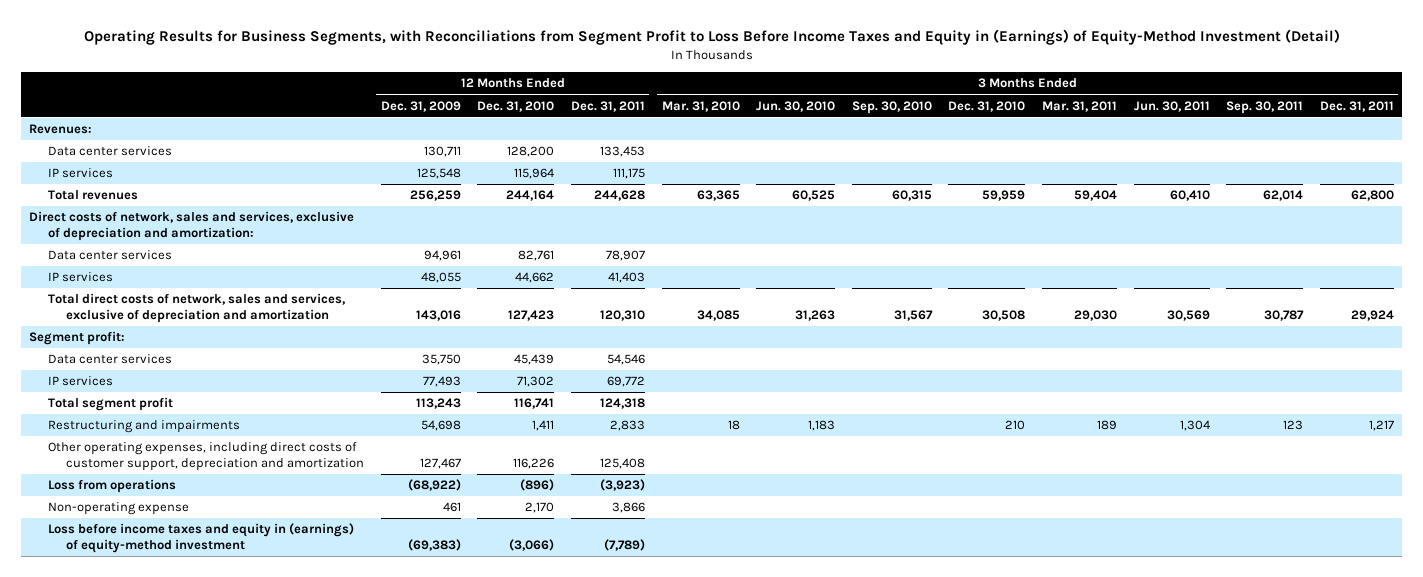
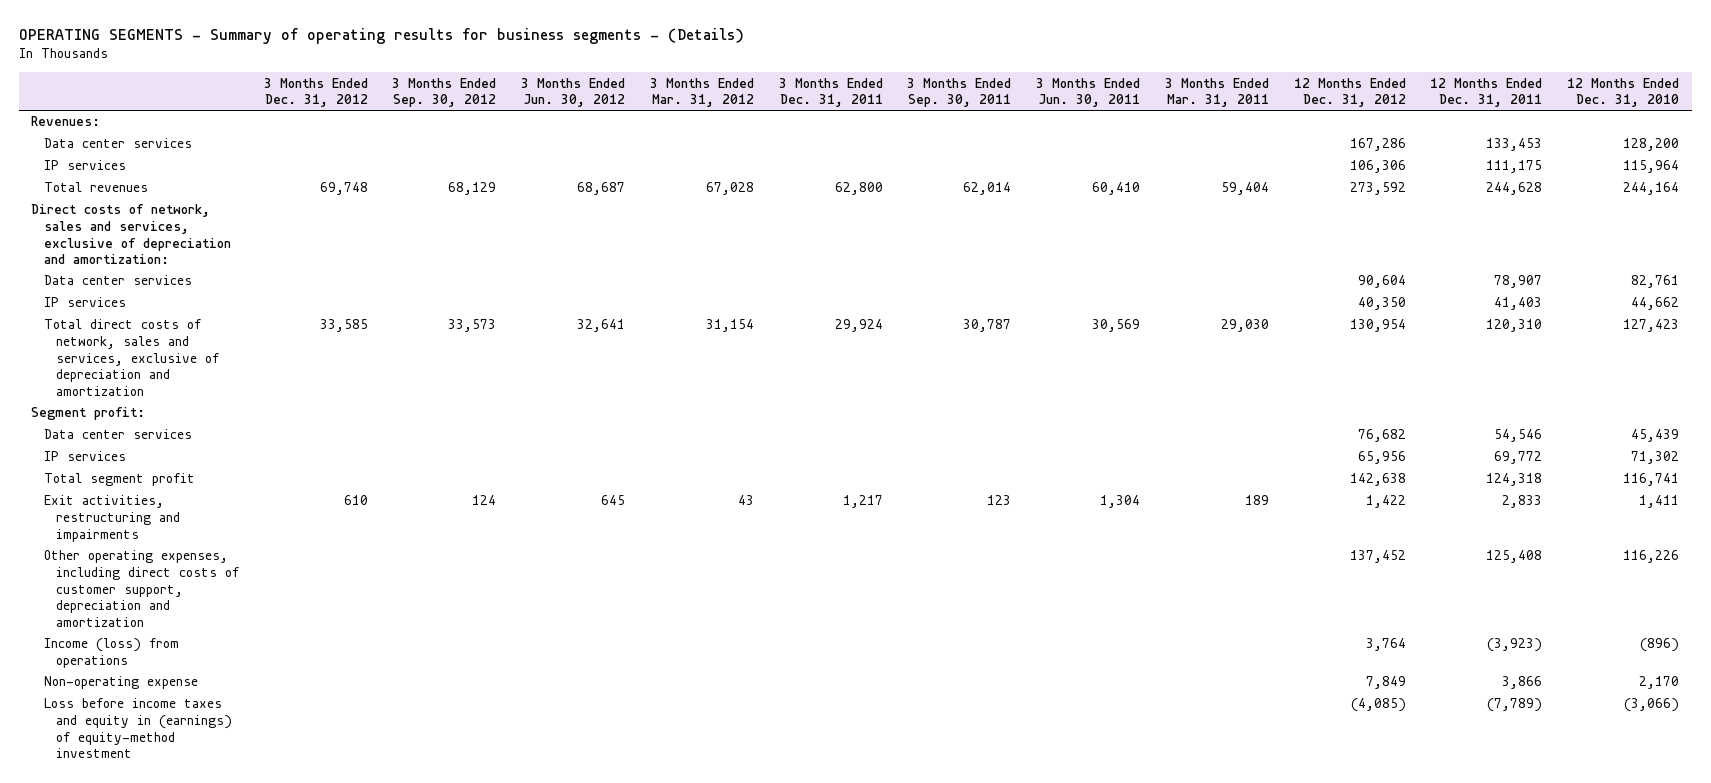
- Operating Results for Business Segments, with Reconciliations from Segment Profit to Loss Before Income Taxes and Equity in (Earnings) of Equity-Method Investment (Detail)
+ OPERATING SEGMENTS - Summary of operating results for business segments - (Details)
- | 12 Months Ended Dec. 31, 2009 | 12 Months Ended Dec. 31, 2010 | 12 Months Ended Dec. 31, 2011 | 3 Months Ended Mar. 31, 2010 | 3 Months Ended Jun. 30, 2010 | 3 Months Ended Sep. 30, 2010 | 3 Months Ended Dec. 31, 2010 | 3 Months Ended Mar. 31, 2011 | 3 Months Ended Jun. 30, 2011 | 3 Months Ended Sep. 30, 2011 | 3 Months Ended Dec. 31, 2011
+ | 3 Months Ended Dec. 31, 2012 | 3 Months Ended Sep. 30, 2012 | 3 Months Ended Jun. 30, 2012 | 3 Months Ended Mar. 31, 2012 | 3 Months Ended Dec. 31, 2011 | 3 Months Ended Sep. 30, 2011 | 3 Months Ended Jun. 30, 2011 | 3 Months Ended Mar. 31, 2011 | 12 Months Ended Dec. 31, 2012 | 12 Months Ended Dec. 31, 2011 | 12 Months Ended Dec. 31, 2010
- Restructuring and impairments | 54,698 | 1,411 | 2,833 | 18 | 1,183 | | 210 | 189 | 1,304 | 123 | 1,217
+ Exit activities, restructuring and impairments | 610 | 124 | 645 | 43 | 1,217 | 123 | 1,304 | 189 | 1,422 | 2,833 | 1,411
- Loss from operations | (68,922) | (896) | (3,923) | | | | | | | |
+ Income (loss) from operations | | | | | | | | | 3,764 | (3,923) | (896)

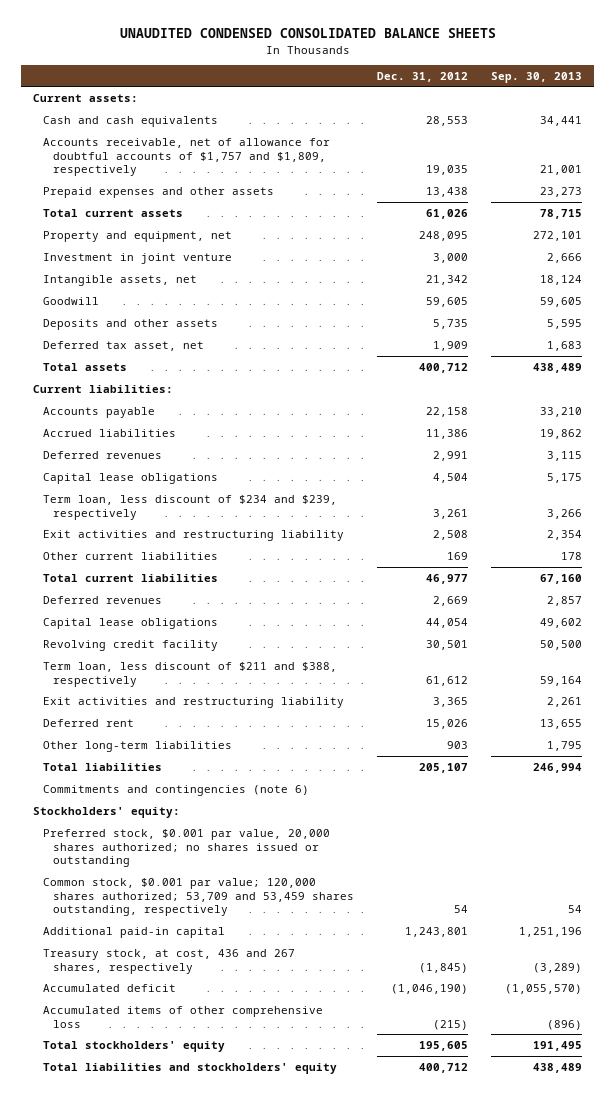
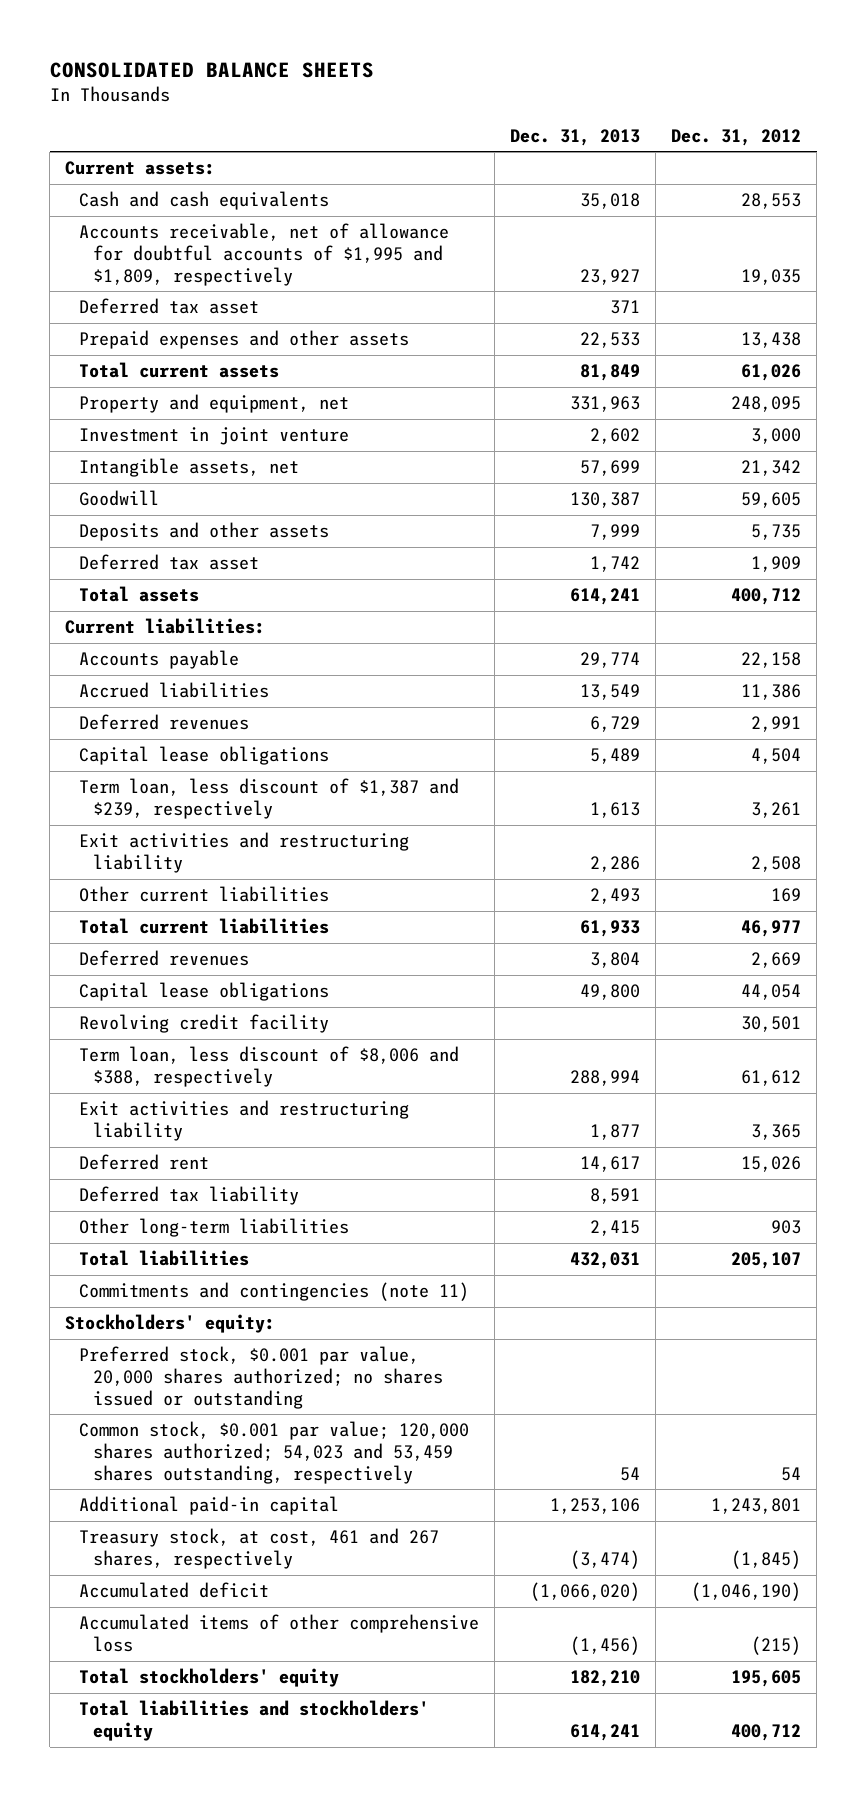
- UNAUDITED CONDENSED CONSOLIDATED BALANCE SHEETS
+ CONSOLIDATED BALANCE SHEETS
- | Dec. 31, 2012 | Sep. 30, 2013
+ | Dec. 31, 2013 | Dec. 31, 2012
- Accounts receivable, net of allowance for doubtful accounts of $1,757 and $1,809, respectively | 19,035 | 21,001
+ Accounts receivable, net of allowance for doubtful accounts of $1,995 and $1,809, respectively | 23,927 | 19,035
+ Deferred tax asset | 371 |
- Deferred tax asset, net | 1,909 | 1,683
+ Deferred tax asset | 1,742 | 1,909
- Term loan, less discount of $234 and $239, respectively | 3,261 | 3,266
+ Term loan, less discount of $1,387 and $239, respectively | 1,613 | 3,261
- Term loan, less discount of $211 and $388, respectively | 61,612 | 59,164
+ Term loan, less discount of $8,006 and $388, respectively | 288,994 | 61,612
+ Deferred tax liability | 8,591 |
- Commitments and contingencies (note 6)
+ Commitments and contingencies (note 11)
- Common stock, $0.001 par value; 120,000 shares authorized; 53,709 and 53,459 shares outstanding, respectively | 54 | 54
+ Common stock, $0.001 par value; 120,000 shares authorized; 54,023 and 53,459 shares outstanding, respectively | 54 | 54
- Treasury stock, at cost, 436 and 267 shares, respectively | (1,845) | (3,289)
+ Treasury stock, at cost, 461 and 267 shares, respectively | (3,474) | (1,845)

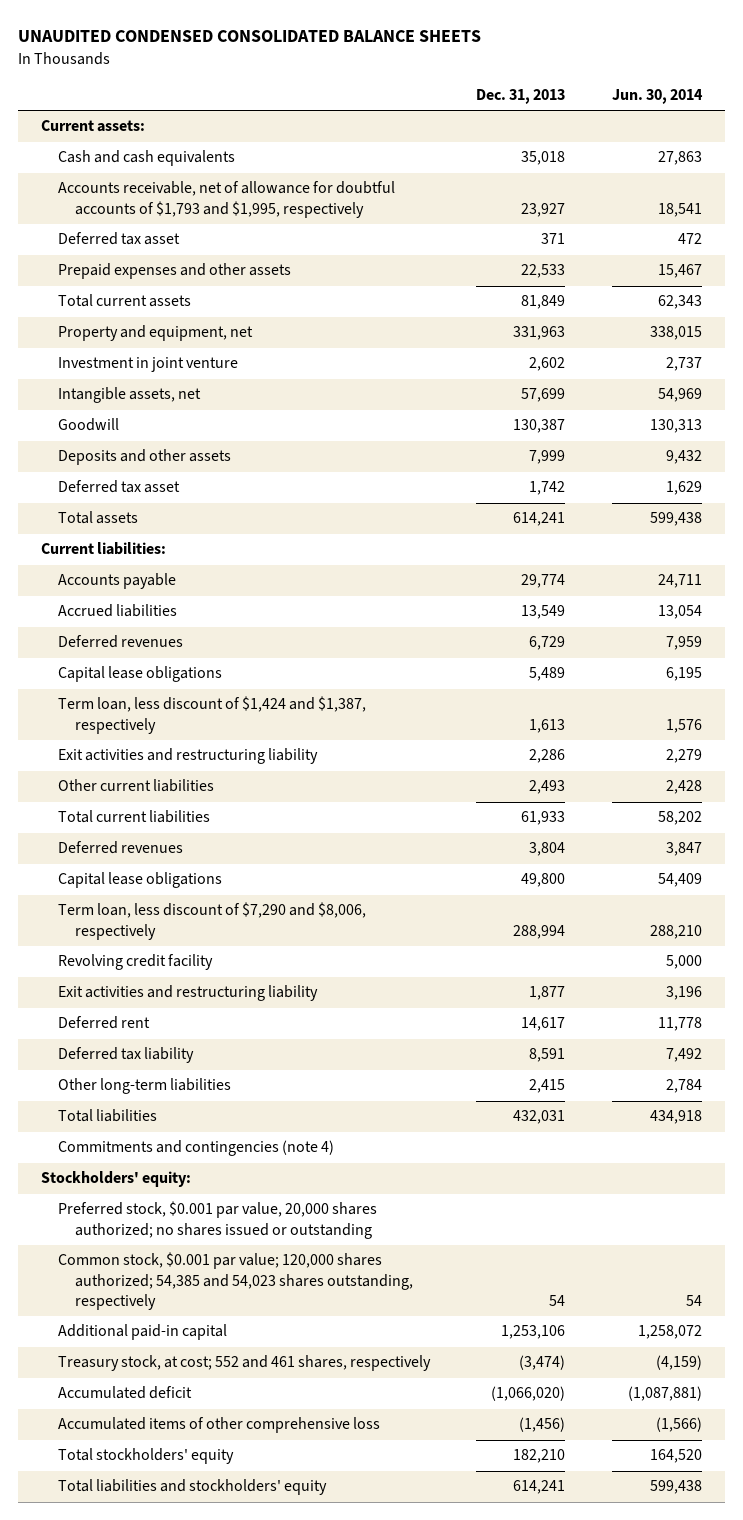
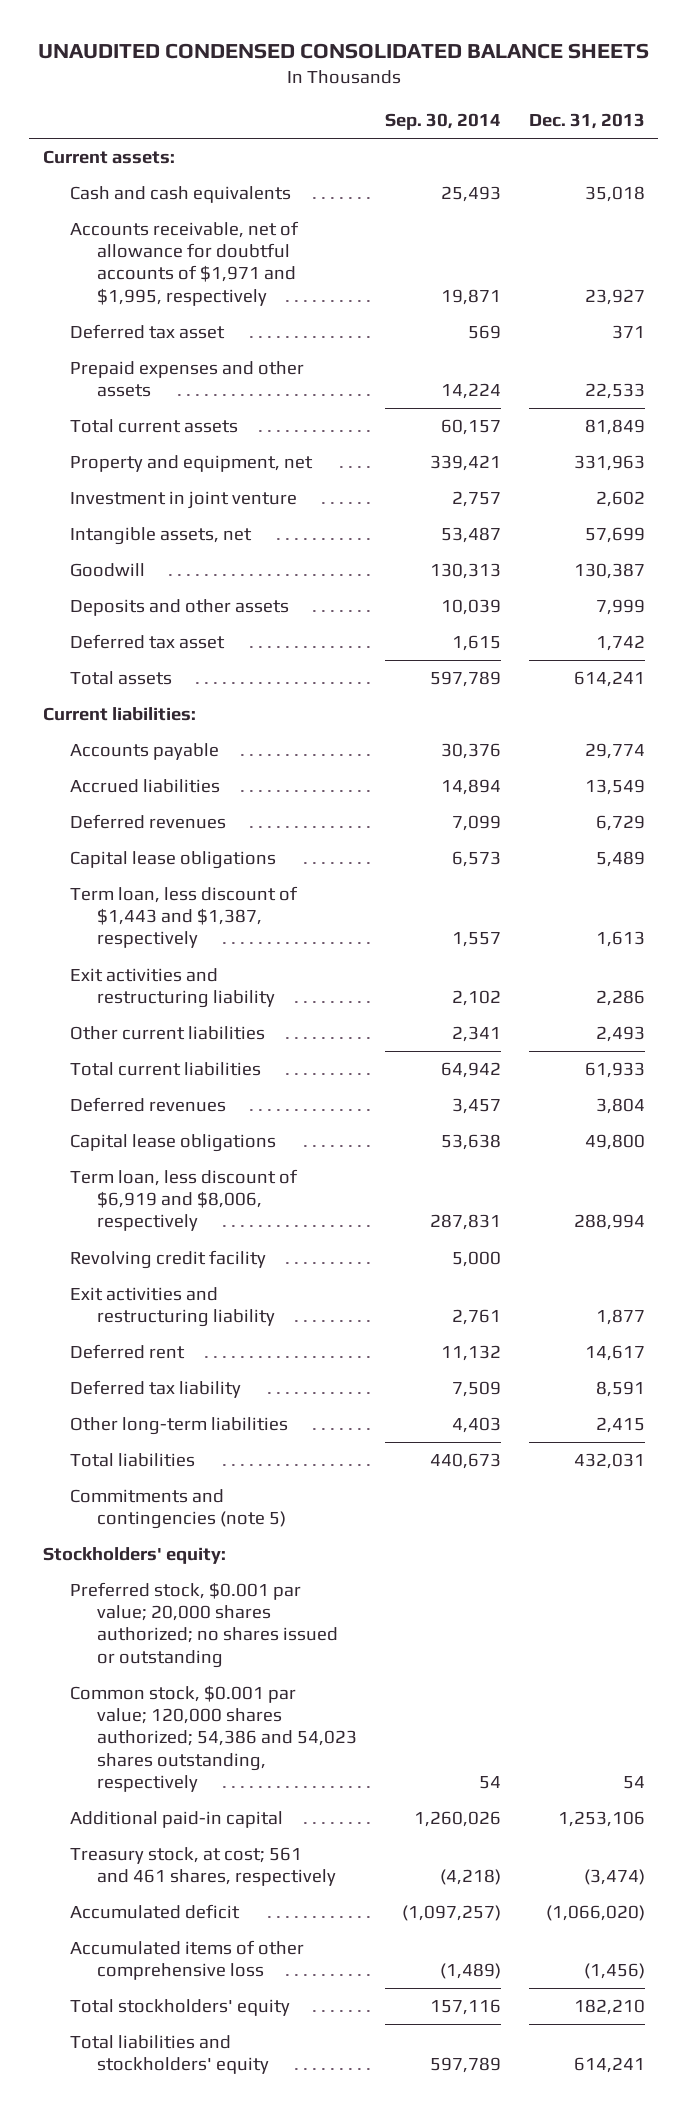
- | Dec. 31, 2013 | Jun. 30, 2014
+ | Sep. 30, 2014 | Dec. 31, 2013
- Accounts receivable, net of allowance for doubtful accounts of $1,793 and $1,995, respectively | 23,927 | 18,541
+ Accounts receivable, net of allowance for doubtful accounts of $1,971 and $1,995, respectively | 19,871 | 23,927
- Term loan, less discount of $1,424 and $1,387, respectively | 1,613 | 1,576
+ Term loan, less discount of $1,443 and $1,387, respectively | 1,557 | 1,613
- Term loan, less discount of $7,290 and $8,006, respectively | 288,994 | 288,210
+ Term loan, less discount of $6,919 and $8,006, respectively | 287,831 | 288,994
- Commitments and contingencies (note 4)
+ Commitments and contingencies (note 5)
- Preferred stock, $0.001 par value, 20,000 shares authorized; no shares issued or outstanding
- Common stock, $0.001 par value; 120,000 shares authorized; 54,385 and 54,023 shares outstanding, respectively | 54 | 54
+ Preferred stock, $0.001 par value; 20,000 shares authorized; no shares issued or outstanding
+ Common stock, $0.001 par value; 120,000 shares authorized; 54,386 and 54,023 shares outstanding, respectively | 54 | 54
- Treasury stock, at cost; 552 and 461 shares, respectively | (3,474) | (4,159)
+ Treasury stock, at cost; 561 and 461 shares, respectively | (4,218) | (3,474)

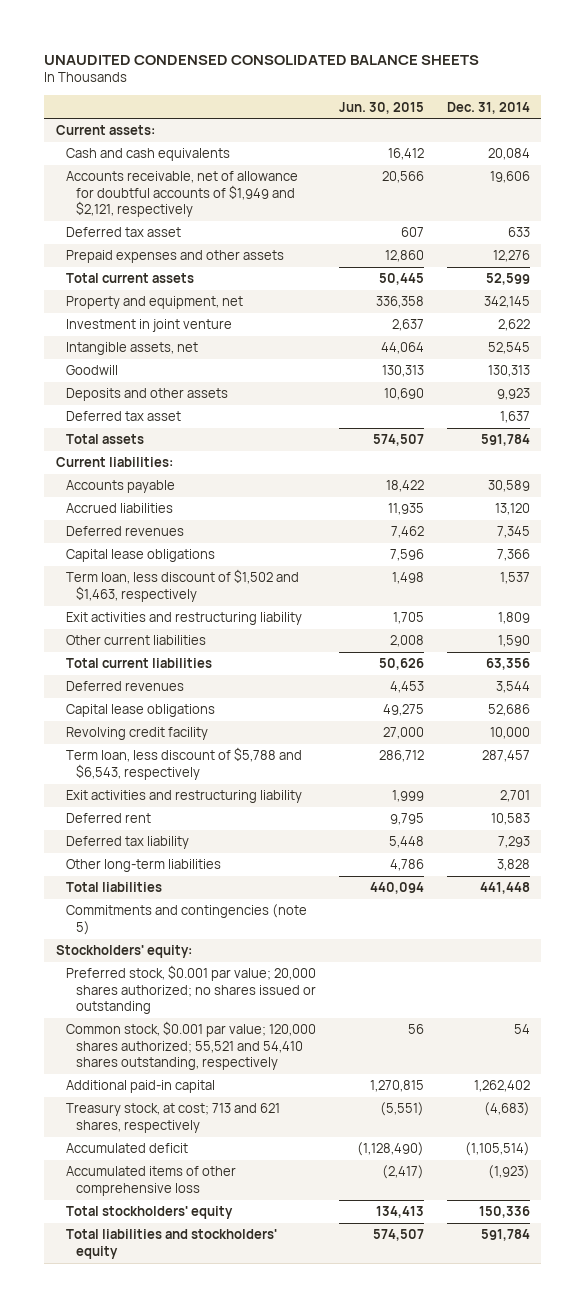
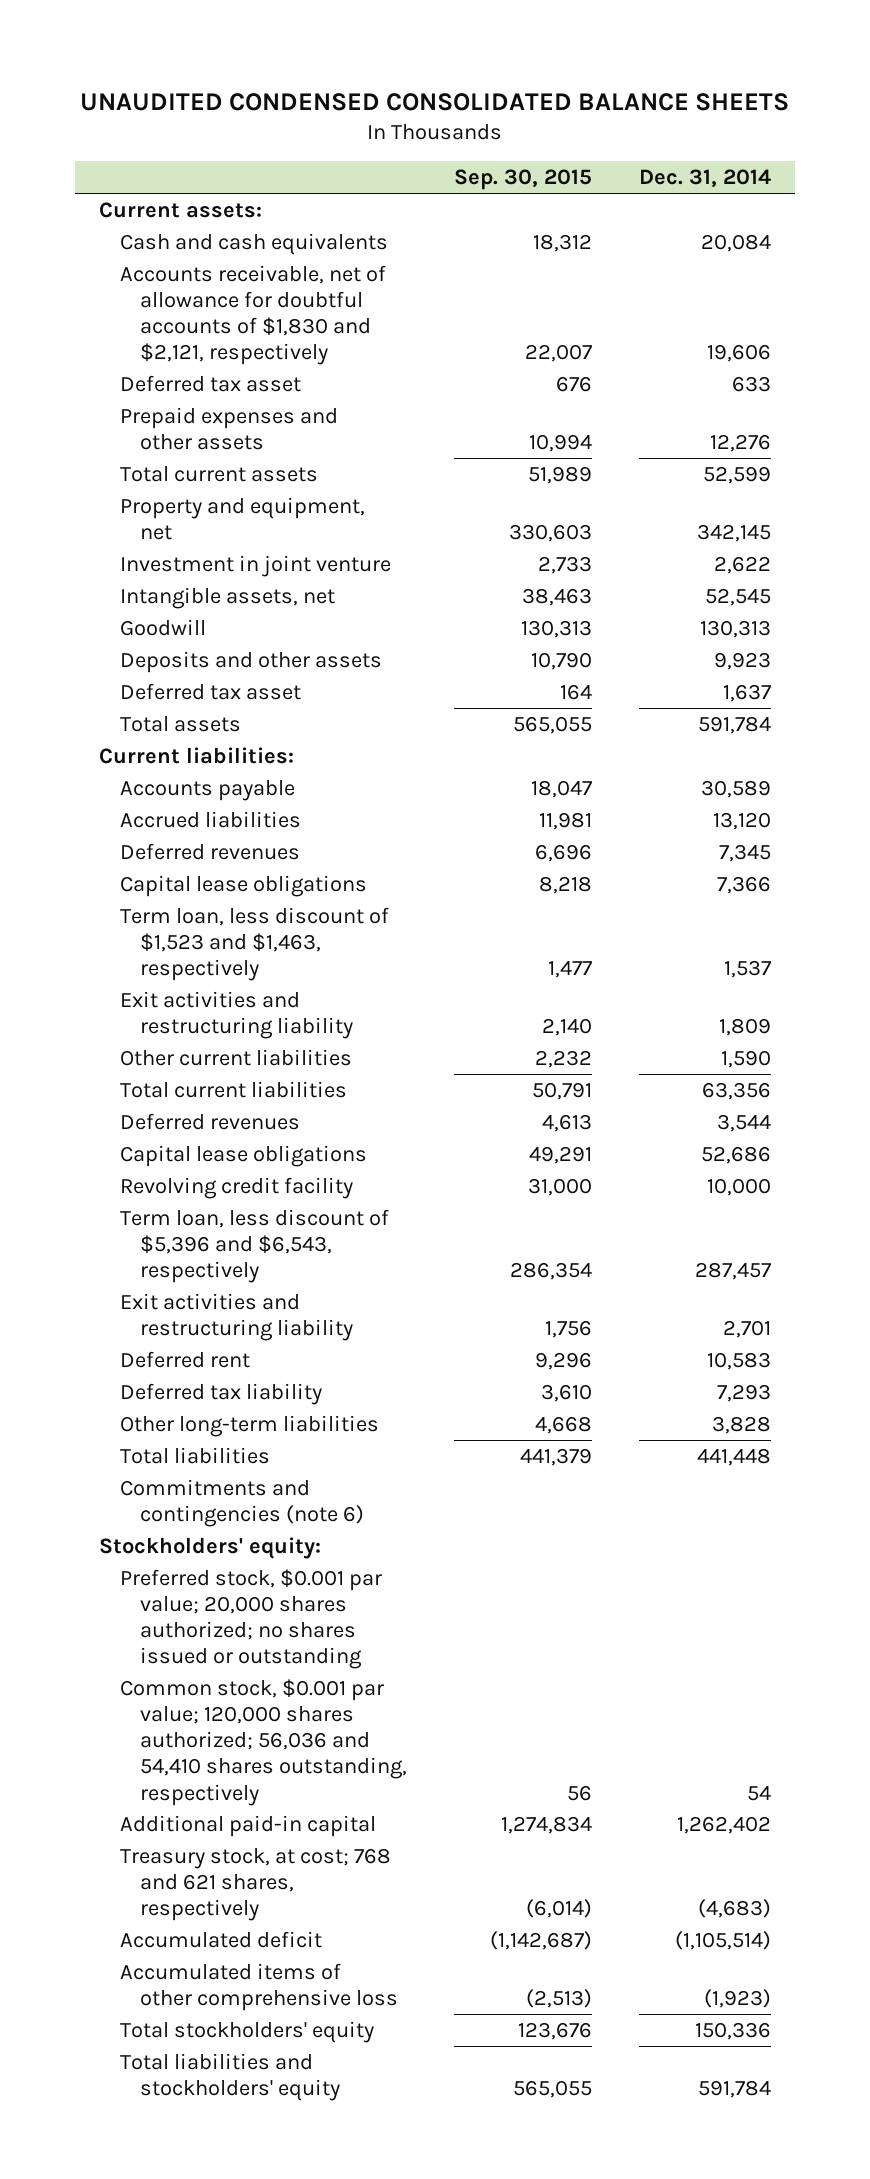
- | Jun. 30, 2015 | Dec. 31, 2014
+ | Sep. 30, 2015 | Dec. 31, 2014
- Accounts receivable, net of allowance for doubtful accounts of $1,949 and $2,121, respectively | 20,566 | 19,606
+ Accounts receivable, net of allowance for doubtful accounts of $1,830 and $2,121, respectively | 22,007 | 19,606
- Term loan, less discount of $1,502 and $1,463, respectively | 1,498 | 1,537
+ Term loan, less discount of $1,523 and $1,463, respectively | 1,477 | 1,537
- Term loan, less discount of $5,788 and $6,543, respectively | 286,712 | 287,457
+ Term loan, less discount of $5,396 and $6,543, respectively | 286,354 | 287,457
- Commitments and contingencies (note 5)
+ Commitments and contingencies (note 6)
- Common stock, $0.001 par value; 120,000 shares authorized; 55,521 and 54,410 shares outstanding, respectively | 56 | 54
+ Common stock, $0.001 par value; 120,000 shares authorized; 56,036 and 54,410 shares outstanding, respectively | 56 | 54
- Treasury stock, at cost; 713 and 621 shares, respectively | (5,551) | (4,683)
+ Treasury stock, at cost; 768 and 621 shares, respectively | (6,014) | (4,683)

